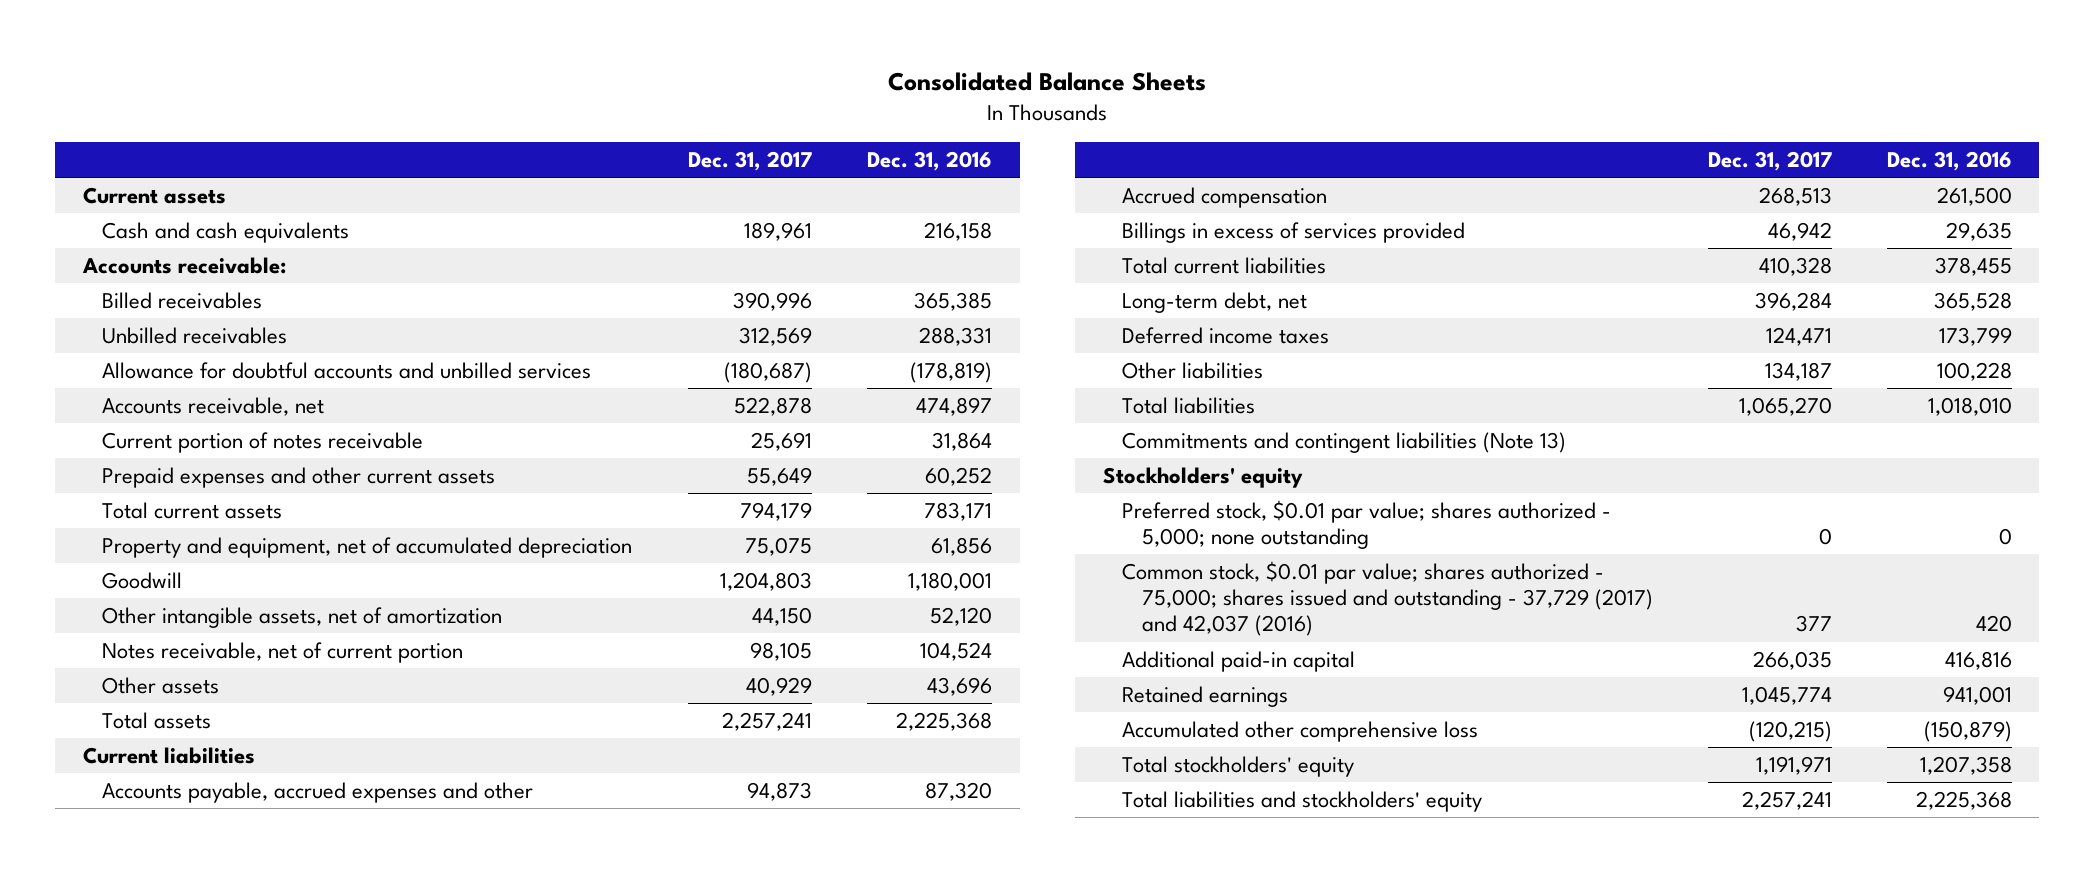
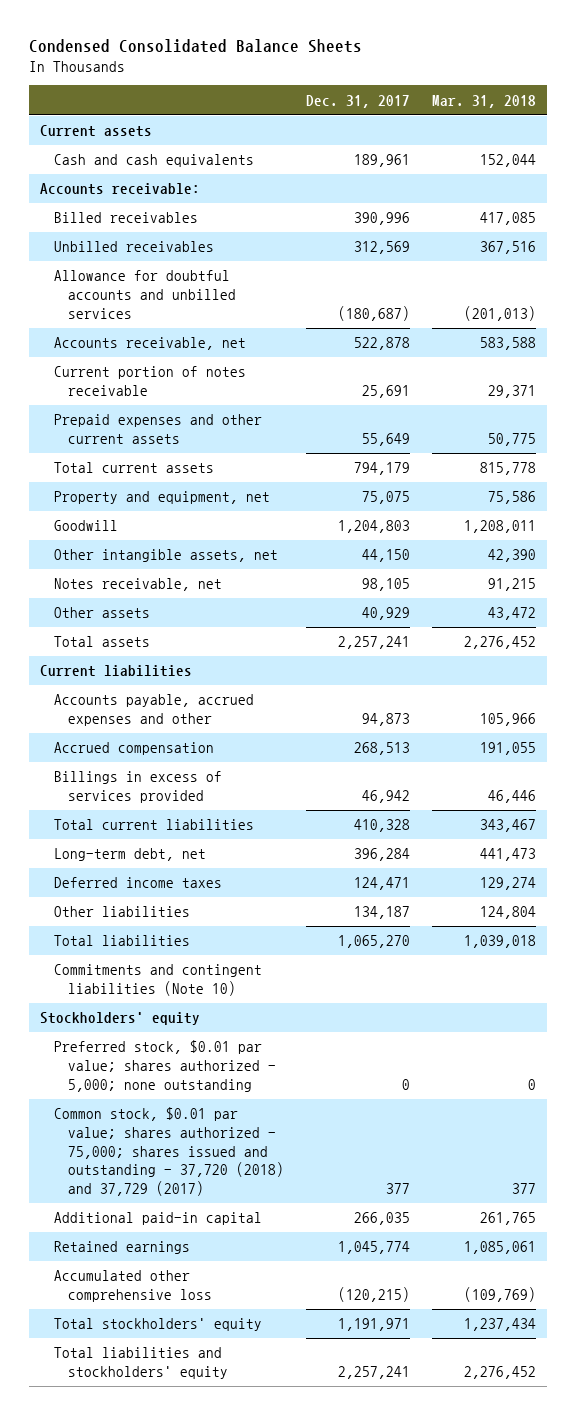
- Consolidated Balance Sheets
+ Condensed Consolidated Balance Sheets
- | Dec. 31, 2017 | Dec. 31, 2016
+ | Dec. 31, 2017 | Mar. 31, 2018
- Property and equipment, net of accumulated depreciation | 75,075 | 61,856
+ Property and equipment, net | 75,075 | 75,586
- Other intangible assets, net of amortization | 44,150 | 52,120
- Notes receivable, net of current portion | 98,105 | 104,524
+ Other intangible assets, net | 44,150 | 42,390
+ Notes receivable, net | 98,105 | 91,215
- Commitments and contingent liabilities (Note 13)
+ Commitments and contingent liabilities (Note 10)
- Common stock, $0.01 par value; shares authorized - 75,000; shares issued and outstanding - 37,729 (2017) and 42,037 (2016) | 377 | 420
+ Common stock, $0.01 par value; shares authorized - 75,000; shares issued and outstanding - 37,720 (2018) and 37,729 (2017) | 377 | 377

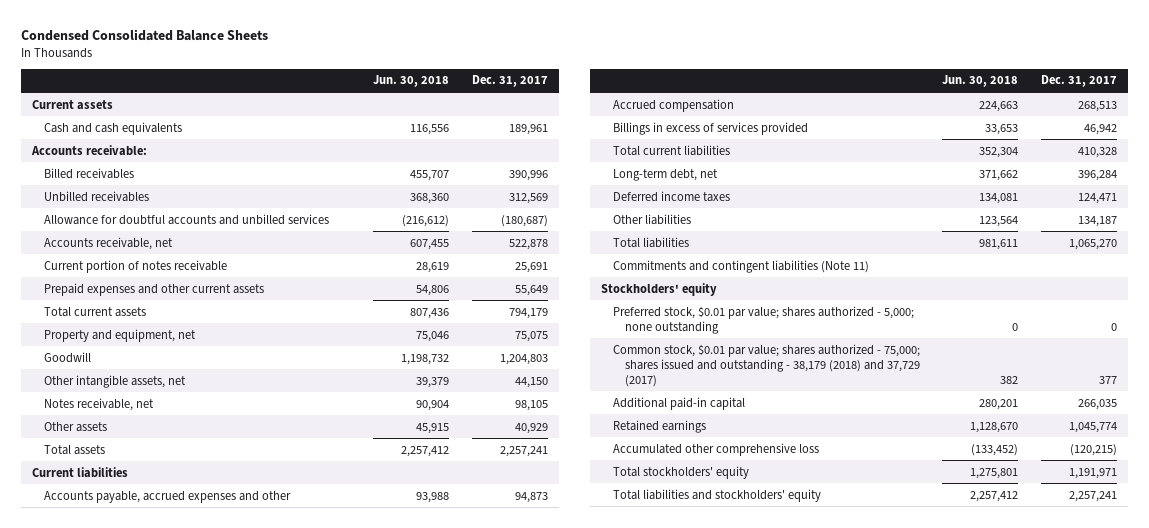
- | Dec. 31, 2017 | Mar. 31, 2018
+ | Jun. 30, 2018 | Dec. 31, 2017
- Commitments and contingent liabilities (Note 10)
+ Commitments and contingent liabilities (Note 11)
- Common stock, $0.01 par value; shares authorized - 75,000; shares issued and outstanding - 37,720 (2018) and 37,729 (2017) | 377 | 377
+ Common stock, $0.01 par value; shares authorized - 75,000; shares issued and outstanding - 38,179 (2018) and 37,729 (2017) | 382 | 377

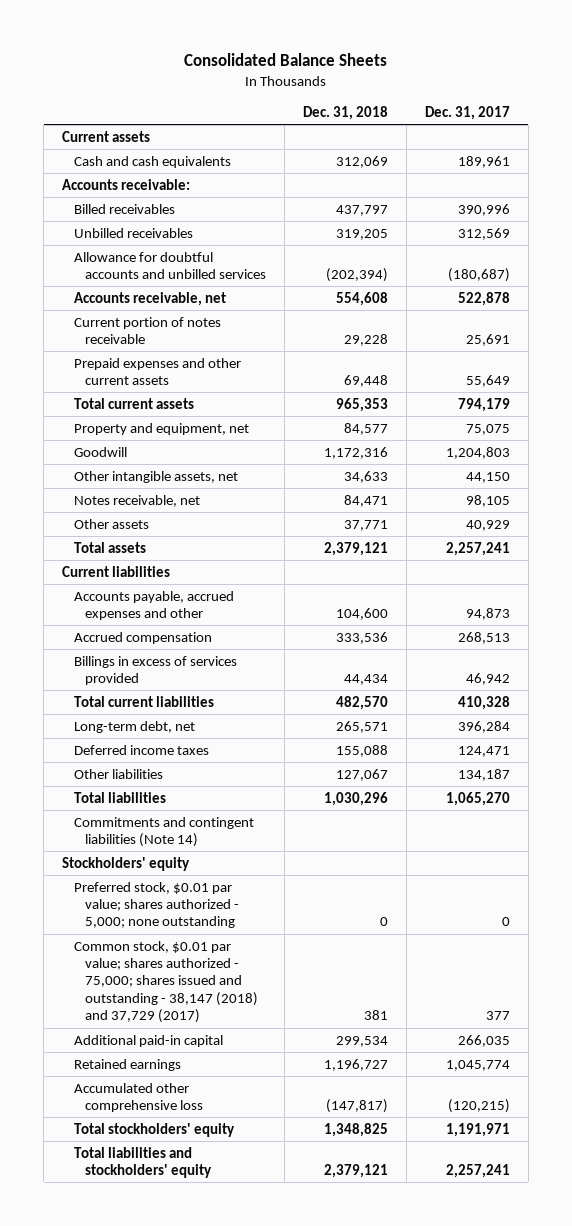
- Condensed Consolidated Balance Sheets
+ Consolidated Balance Sheets
- | Jun. 30, 2018 | Dec. 31, 2017
+ | Dec. 31, 2018 | Dec. 31, 2017
- Commitments and contingent liabilities (Note 11)
+ Commitments and contingent liabilities (Note 14)
- Common stock, $0.01 par value; shares authorized - 75,000; shares issued and outstanding - 38,179 (2018) and 37,729 (2017) | 382 | 377
+ Common stock, $0.01 par value; shares authorized - 75,000; shares issued and outstanding - 38,147 (2018) and 37,729 (2017) | 381 | 377

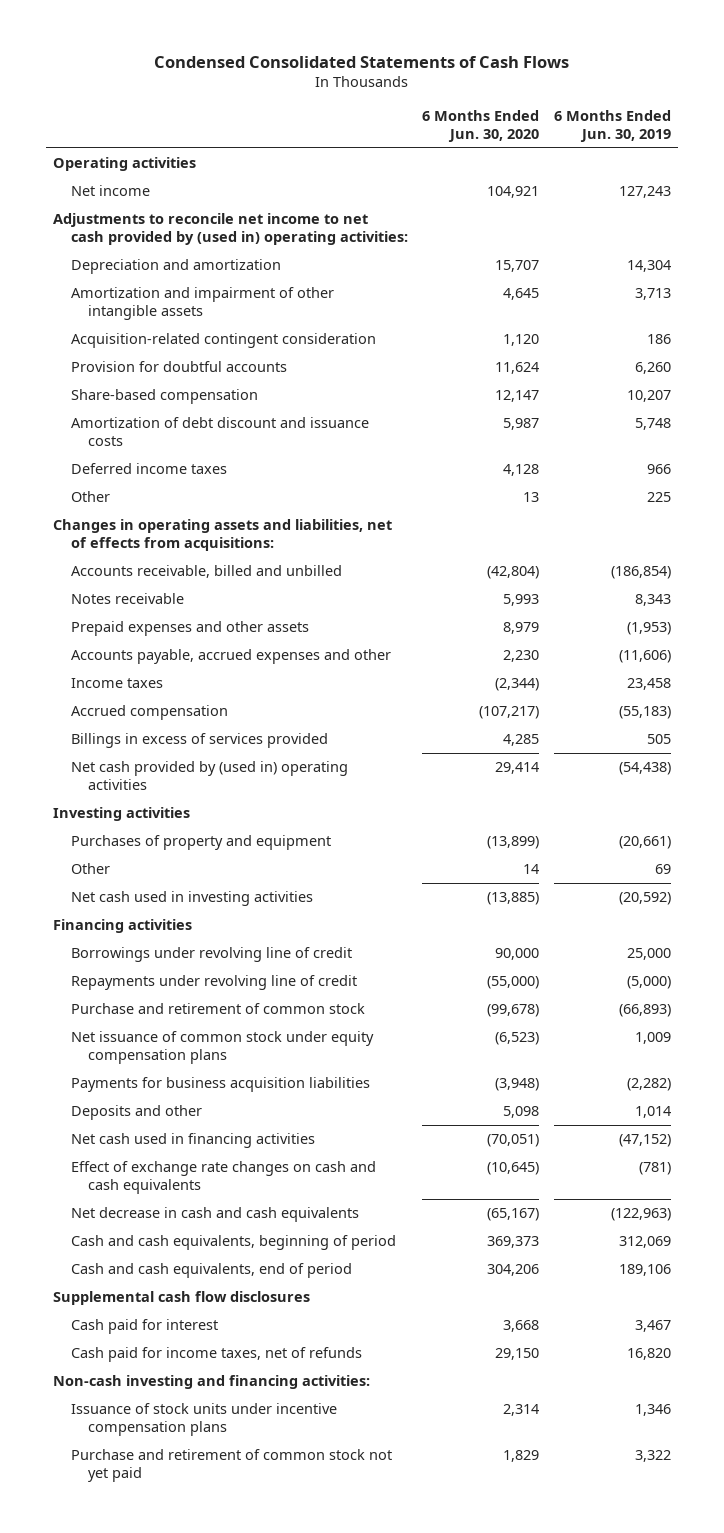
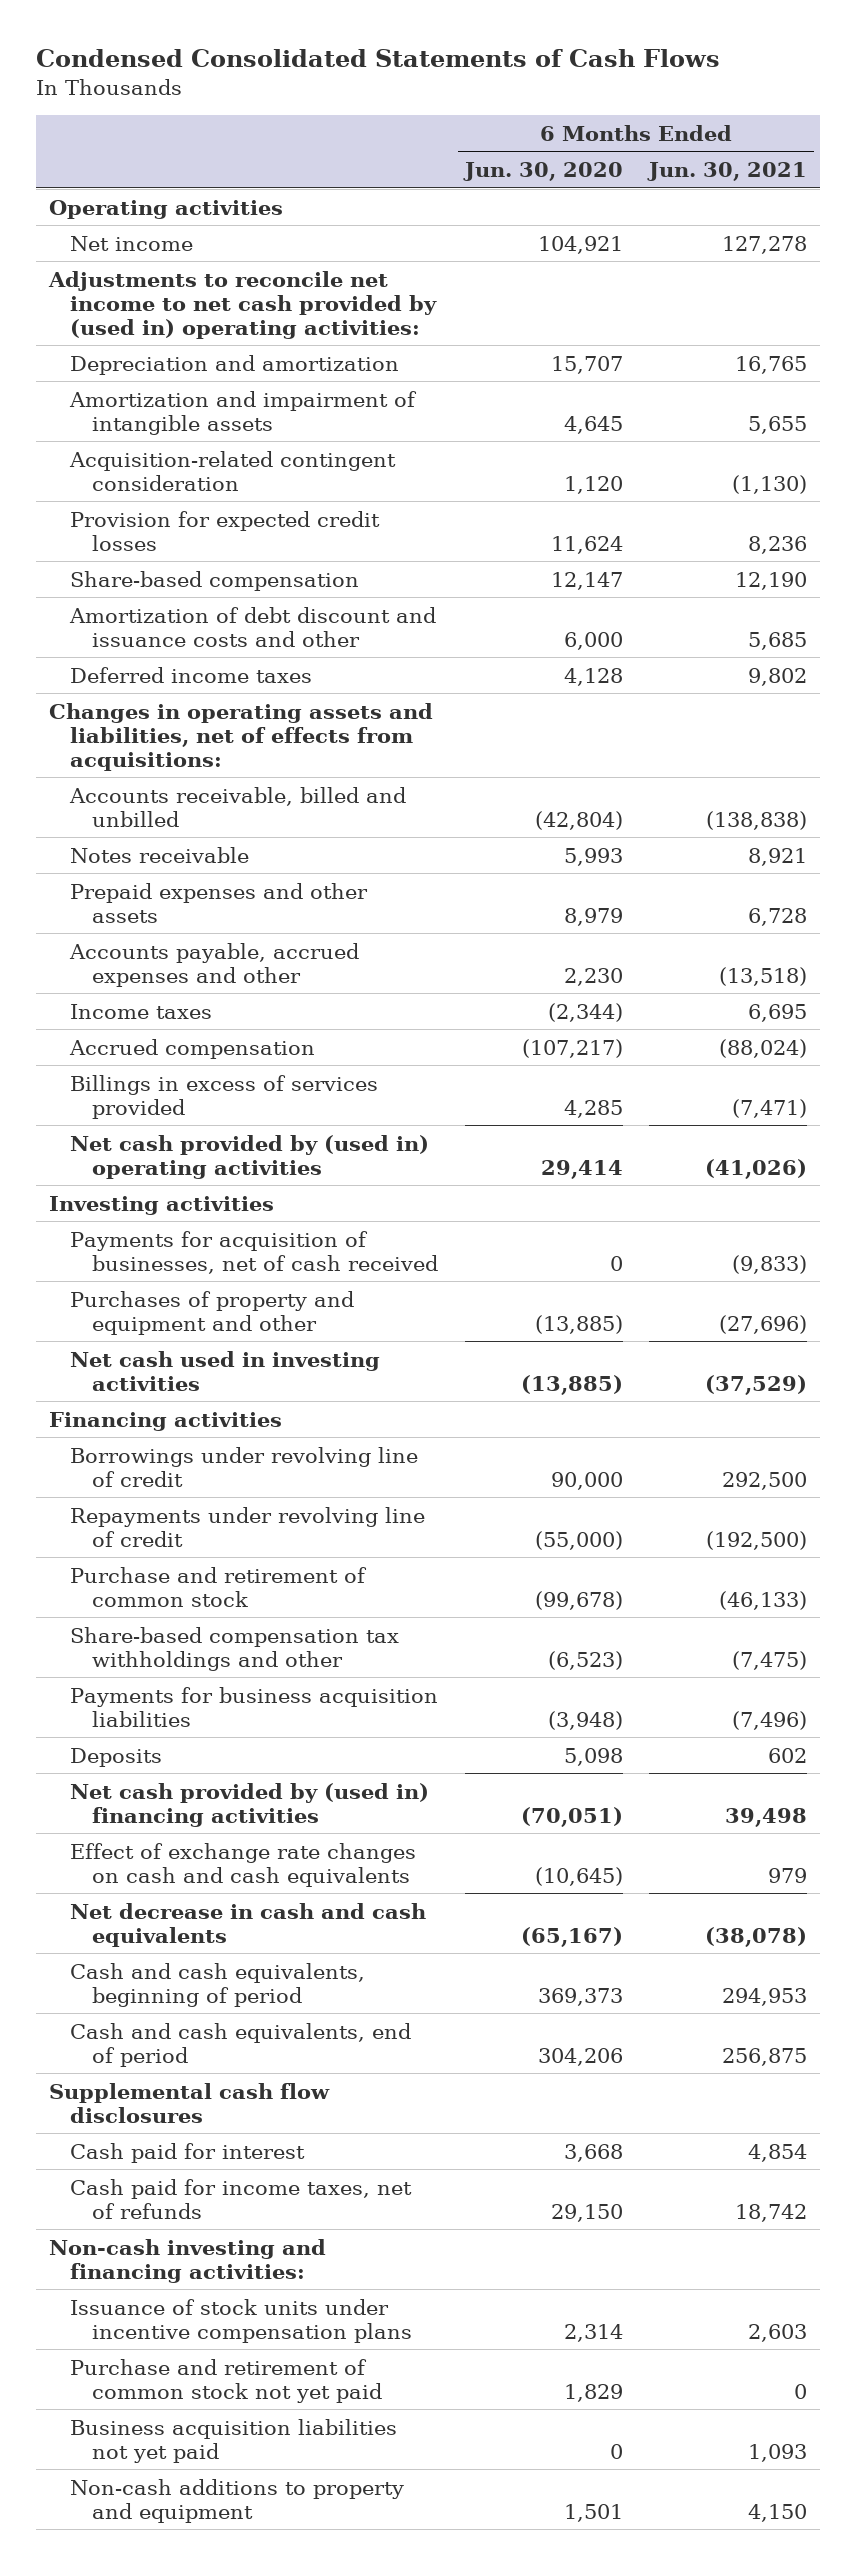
- | 6 Months Ended Jun. 30, 2020 | 6 Months Ended Jun. 30, 2019
+ | 6 Months Ended Jun. 30, 2020 | 6 Months Ended Jun. 30, 2021
- Amortization and impairment of other intangible assets | 4,645 | 3,713
+ Amortization and impairment of intangible assets | 4,645 | 5,655
- Provision for doubtful accounts | 11,624 | 6,260
+ Provision for expected credit losses | 11,624 | 8,236
- Amortization of debt discount and issuance costs | 5,987 | 5,748
+ Amortization of debt discount and issuance costs and other | 6,000 | 5,685
- Other | 13 | 225
- Purchases of property and equipment | (13,899) | (20,661)
- Other | 14 | 69
+ Payments for acquisition of businesses, net of cash received | 0 | (9,833)
+ Purchases of property and equipment and other | (13,885) | (27,696)
- Net issuance of common stock under equity compensation plans | (6,523) | 1,009
+ Share-based compensation tax withholdings and other | (6,523) | (7,475)
- Deposits and other | 5,098 | 1,014
- Net cash used in financing activities | (70,051) | (47,152)
+ Deposits | 5,098 | 602
+ Net cash provided by (used in) financing activities | (70,051) | 39,498
+ Business acquisition liabilities not yet paid | 0 | 1,093
+ Non-cash additions to property and equipment | 1,501 | 4,150

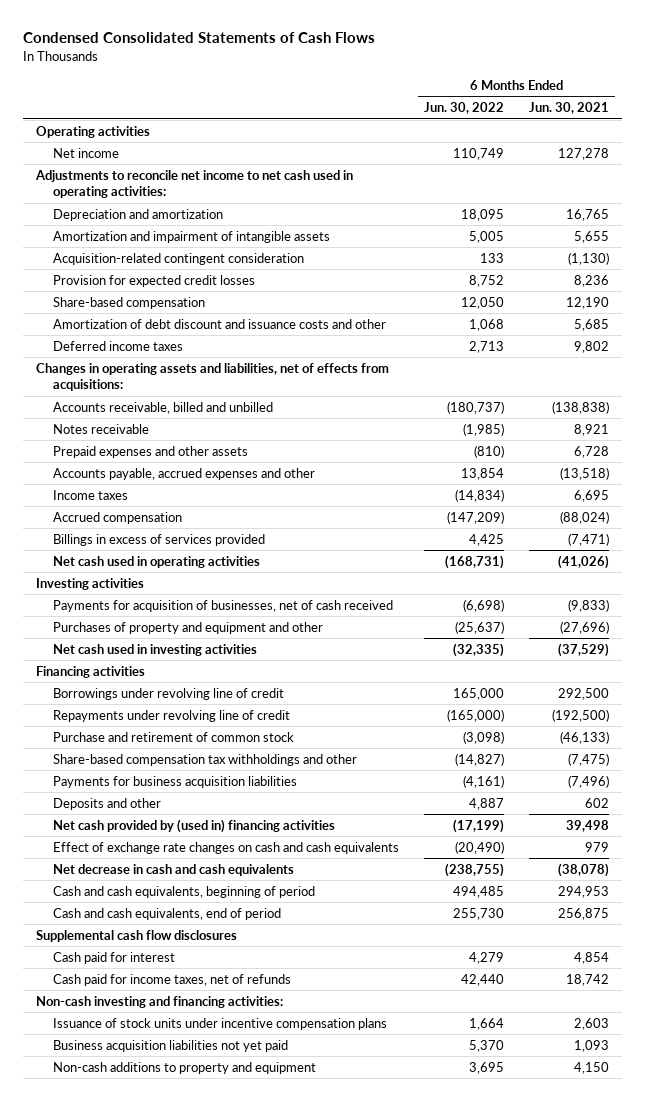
- | 6 Months Ended Jun. 30, 2020 | 6 Months Ended Jun. 30, 2021
+ | 6 Months Ended Jun. 30, 2022 | 6 Months Ended Jun. 30, 2021
- Adjustments to reconcile net income to net cash provided by (used in) operating activities:
+ Adjustments to reconcile net income to net cash used in operating activities:
- Net cash provided by (used in) operating activities | 29,414 | (41,026)
+ Net cash used in operating activities | (168,731) | (41,026)
- Deposits | 5,098 | 602
+ Deposits and other | 4,887 | 602
- Purchase and retirement of common stock not yet paid | 1,829 | 0

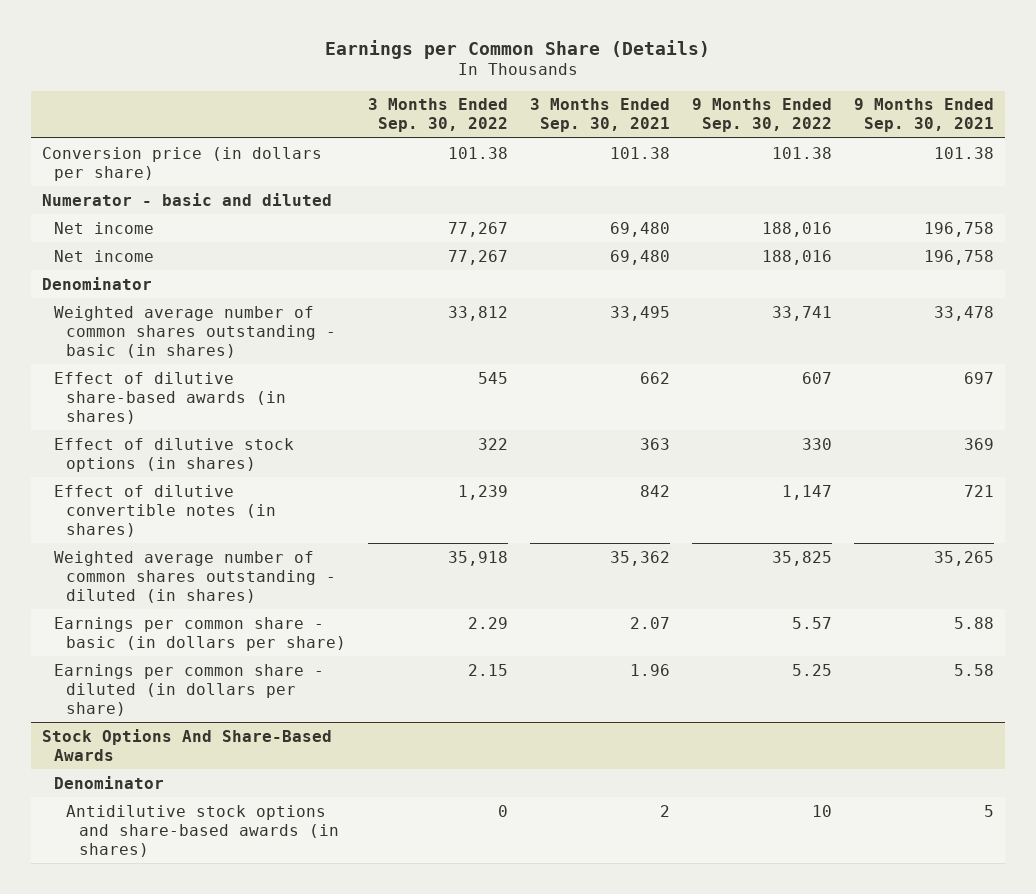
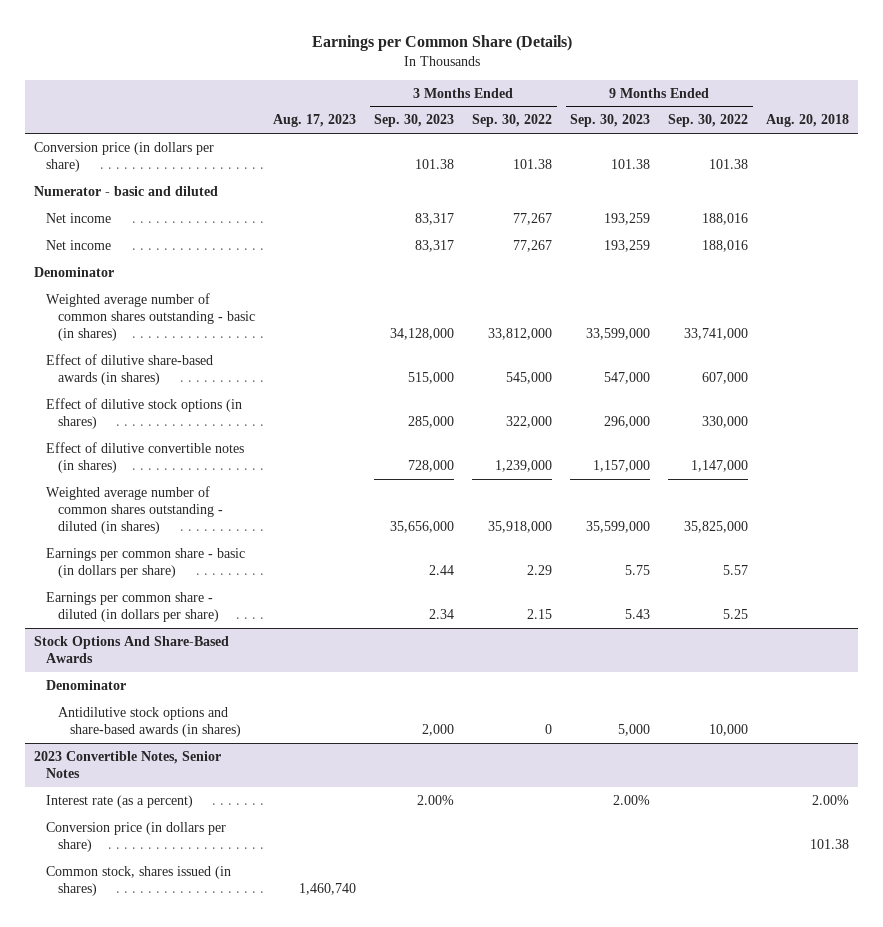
- | 3 Months Ended Sep. 30, 2022 | 3 Months Ended Sep. 30, 2021 | 9 Months Ended Sep. 30, 2022 | 9 Months Ended Sep. 30, 2021
+ | Aug. 17, 2023 | 3 Months Ended Sep. 30, 2023 | 3 Months Ended Sep. 30, 2022 | 9 Months Ended Sep. 30, 2023 | 9 Months Ended Sep. 30, 2022 | Aug. 20, 2018
- Weighted average number of common shares outstanding - basic (in shares) | 33,812 | 33,495 | 33,741 | 33,478
- Effect of dilutive share-based awards (in shares) | 545 | 662 | 607 | 697
- Effect of dilutive stock options (in shares) | 322 | 363 | 330 | 369
- Effect of dilutive convertible notes (in shares) | 1,239 | 842 | 1,147 | 721
- Weighted average number of common shares outstanding - diluted (in shares) | 35,918 | 35,362 | 35,825 | 35,265
+ Weighted average number of common shares outstanding - basic (in shares) | | 34,128,000 | 33,812,000 | 33,599,000 | 33,741,000 |
+ Effect of dilutive share-based awards (in shares) | | 515,000 | 545,000 | 547,000 | 607,000 |
+ Effect of dilutive stock options (in shares) | | 285,000 | 322,000 | 296,000 | 330,000 |
+ Effect of dilutive convertible notes (in shares) | | 728,000 | 1,239,000 | 1,157,000 | 1,147,000 |
+ Weighted average number of common shares outstanding - diluted (in shares) | | 35,656,000 | 35,918,000 | 35,599,000 | 35,825,000 |
@ Stock Options And Share-Based Awards
- Antidilutive stock options and share-based awards (in shares) | 0 | 2 | 10 | 5
+ Antidilutive stock options and share-based awards (in shares) | | 2,000 | 0 | 5,000 | 10,000 |
+ 2023 Convertible Notes, Senior Notes
+ Interest rate (as a percent) | | 2.00% | | 2.00% | | 2.00%
+ Conversion price (in dollars per share) | | | | | | 101.38
+ Common stock, shares issued (in shares) | 1,460,740 | | | | |

